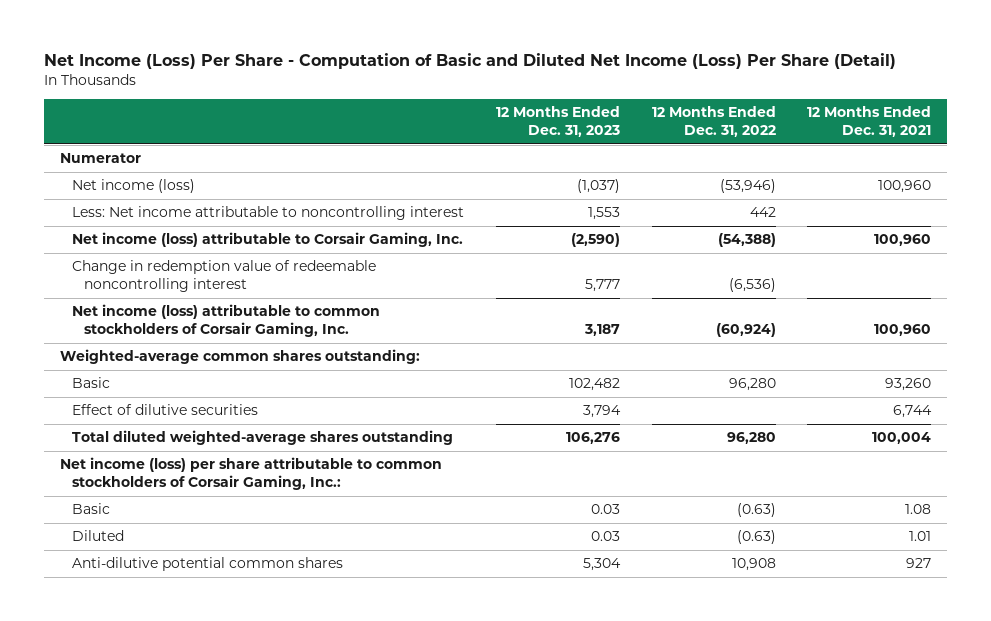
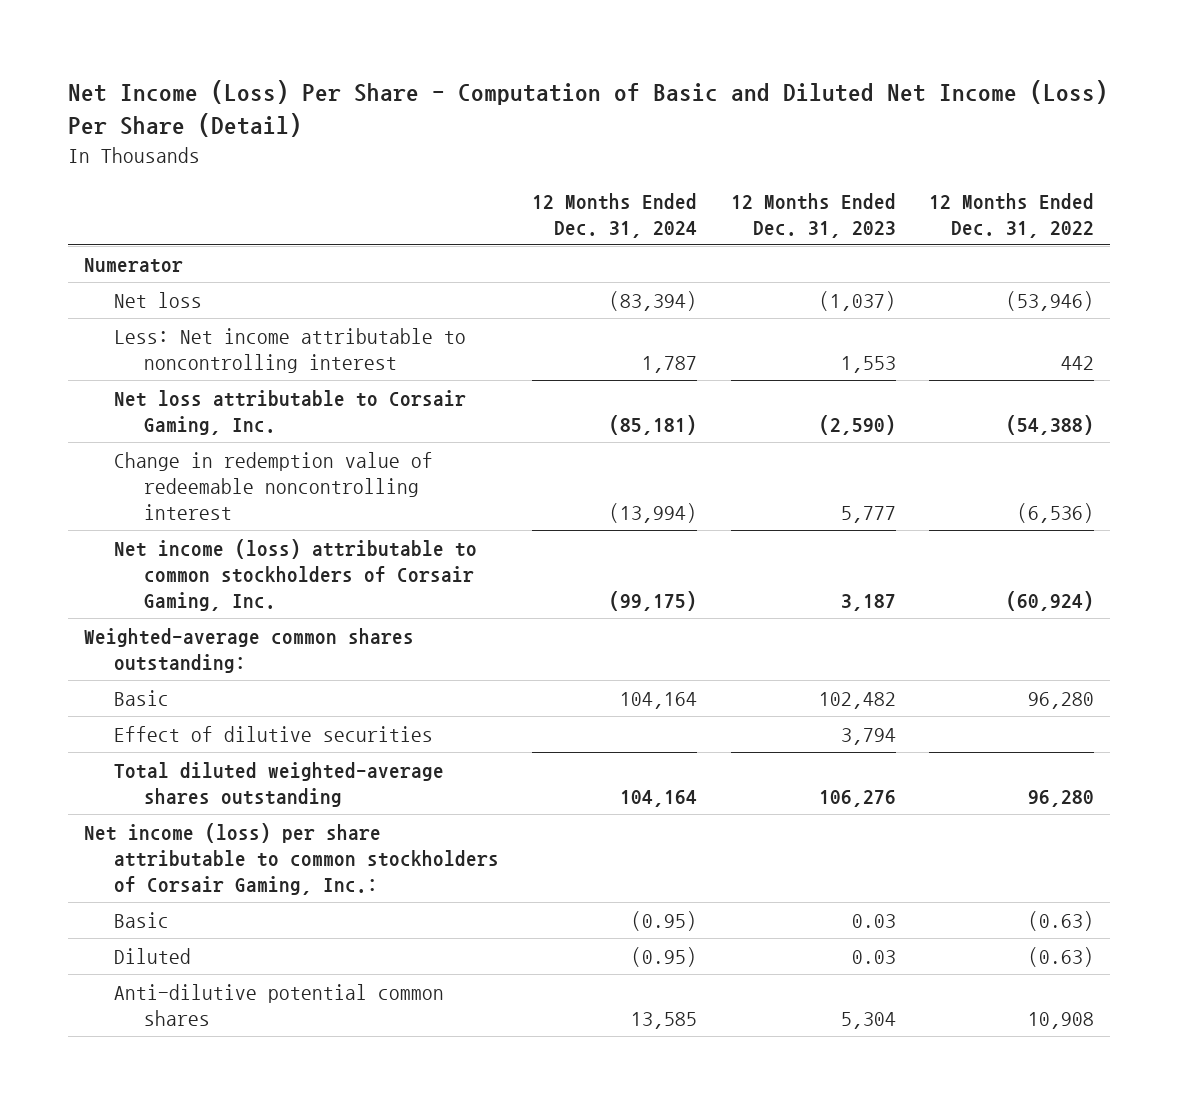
- | 12 Months Ended Dec. 31, 2023 | 12 Months Ended Dec. 31, 2022 | 12 Months Ended Dec. 31, 2021
+ | 12 Months Ended Dec. 31, 2024 | 12 Months Ended Dec. 31, 2023 | 12 Months Ended Dec. 31, 2022
- Net income (loss) | (1,037) | (53,946) | 100,960
+ Net loss | (83,394) | (1,037) | (53,946)
- Net income (loss) attributable to Corsair Gaming, Inc. | (2,590) | (54,388) | 100,960
+ Net loss attributable to Corsair Gaming, Inc. | (85,181) | (2,590) | (54,388)

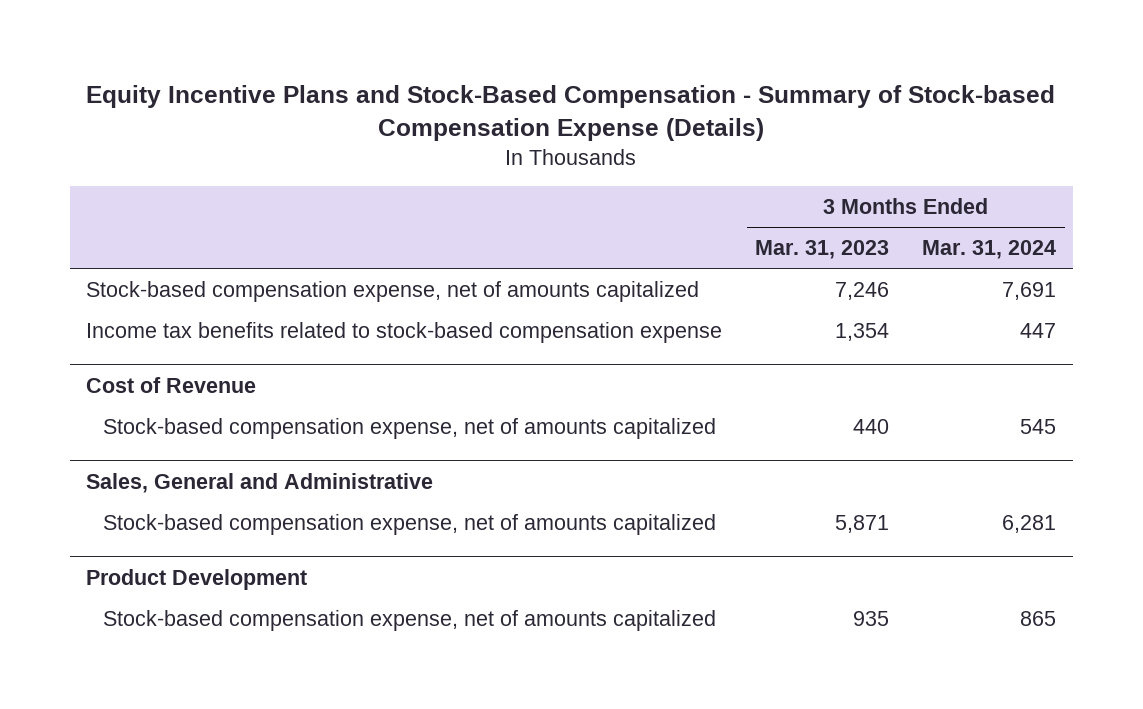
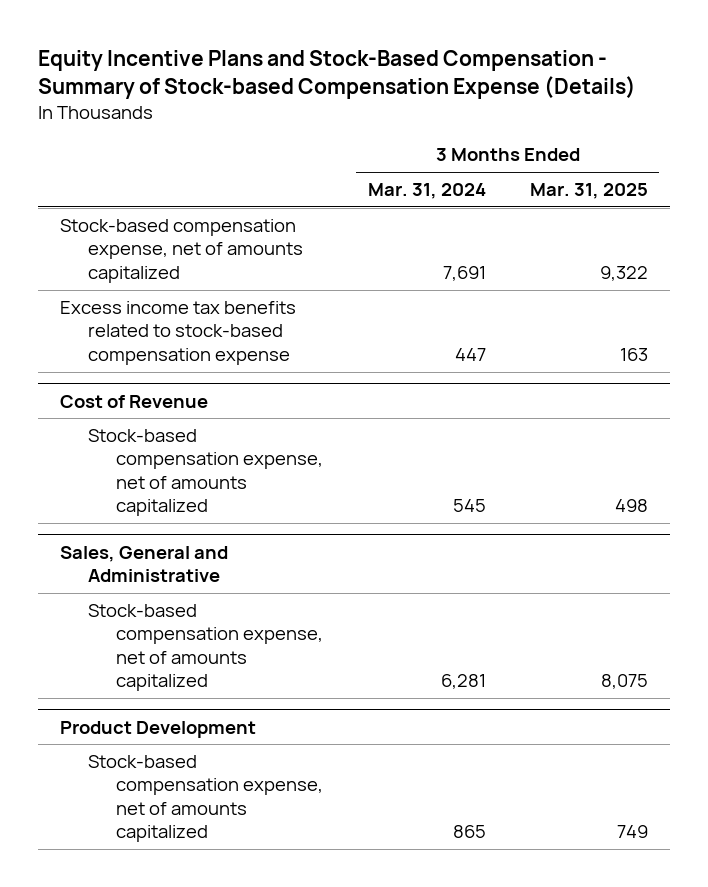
- | 3 Months Ended Mar. 31, 2023 | 3 Months Ended Mar. 31, 2024
+ | 3 Months Ended Mar. 31, 2024 | 3 Months Ended Mar. 31, 2025
- Income tax benefits related to stock-based compensation expense | 1,354 | 447
+ Excess income tax benefits related to stock-based compensation expense | 447 | 163

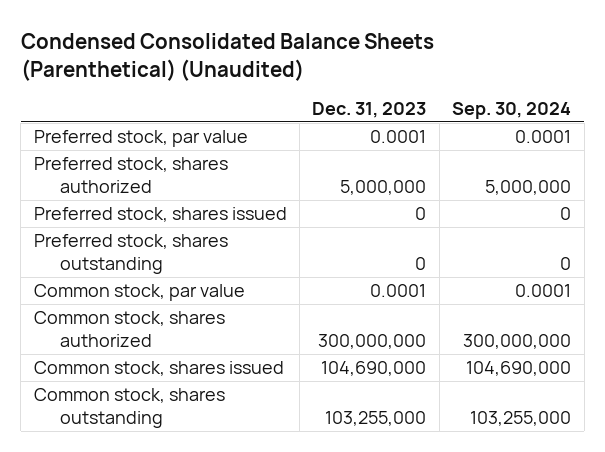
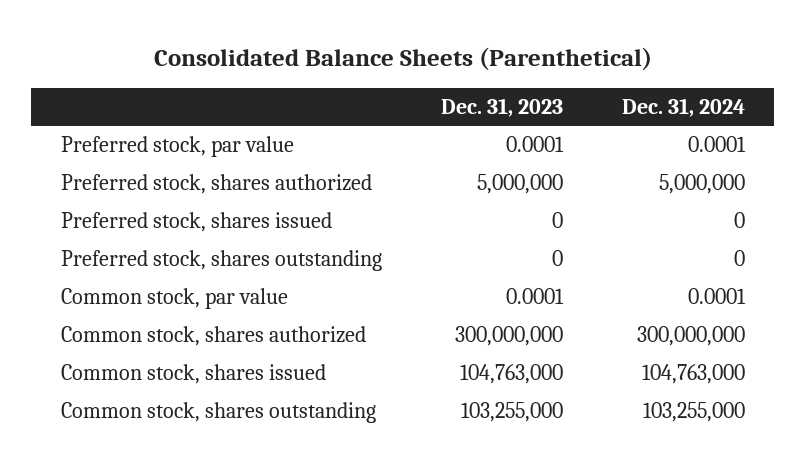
- Condensed Consolidated Balance Sheets (Parenthetical) (Unaudited)
+ Consolidated Balance Sheets (Parenthetical)
- | Dec. 31, 2023 | Sep. 30, 2024
+ | Dec. 31, 2023 | Dec. 31, 2024
- Common stock, shares issued | 104,690,000 | 104,690,000
+ Common stock, shares issued | 104,763,000 | 104,763,000

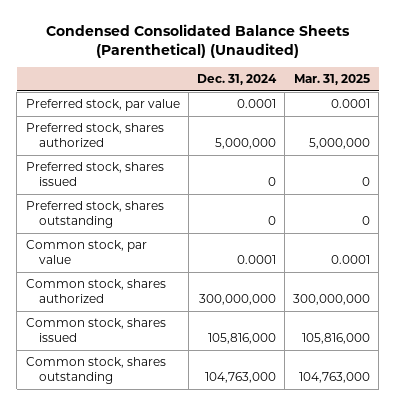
- Consolidated Balance Sheets (Parenthetical)
+ Condensed Consolidated Balance Sheets (Parenthetical) (Unaudited)
- | Dec. 31, 2023 | Dec. 31, 2024
+ | Dec. 31, 2024 | Mar. 31, 2025
- Common stock, shares issued | 104,763,000 | 104,763,000
- Common stock, shares outstanding | 103,255,000 | 103,255,000
+ Common stock, shares issued | 105,816,000 | 105,816,000
+ Common stock, shares outstanding | 104,763,000 | 104,763,000

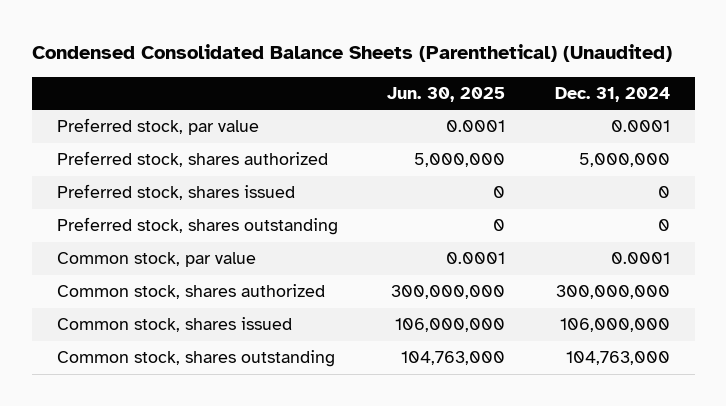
- | Dec. 31, 2024 | Mar. 31, 2025
+ | Jun. 30, 2025 | Dec. 31, 2024
- Common stock, shares issued | 105,816,000 | 105,816,000
+ Common stock, shares issued | 106,000,000 | 106,000,000

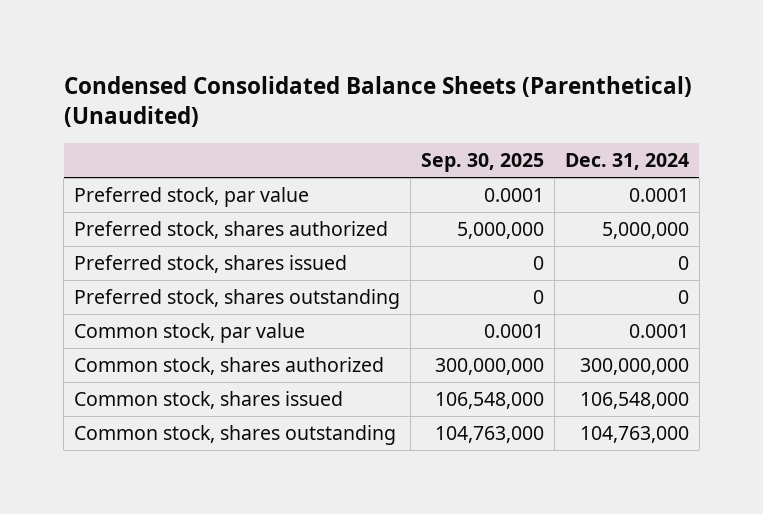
- | Jun. 30, 2025 | Dec. 31, 2024
+ | Sep. 30, 2025 | Dec. 31, 2024
- Common stock, shares issued | 106,000,000 | 106,000,000
+ Common stock, shares issued | 106,548,000 | 106,548,000

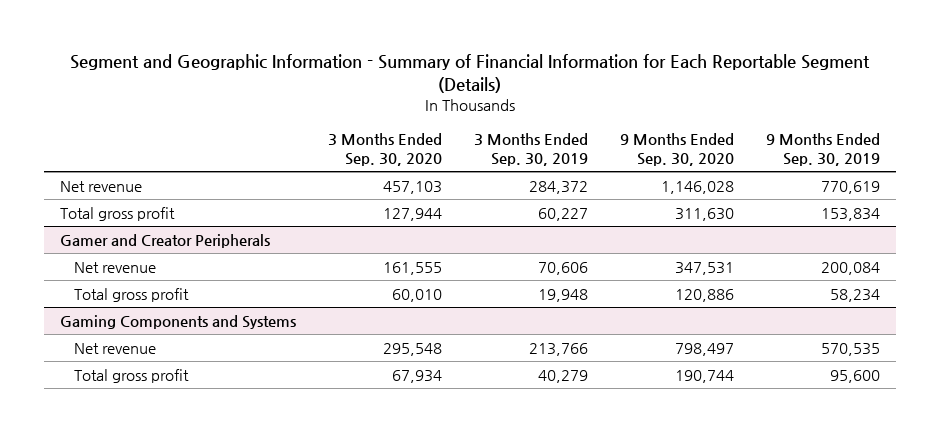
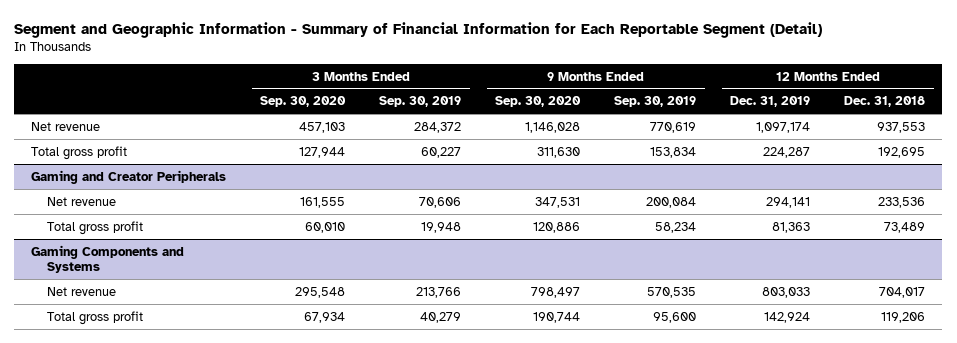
- Segment and Geographic Information - Summary of Financial Information for Each Reportable Segment (Details)
+ Segment and Geographic Information - Summary of Financial Information for Each Reportable Segment (Detail)
- | 3 Months Ended Sep. 30, 2020 | 3 Months Ended Sep. 30, 2019 | 9 Months Ended Sep. 30, 2020 | 9 Months Ended Sep. 30, 2019
+ | 3 Months Ended Sep. 30, 2020 | 3 Months Ended Sep. 30, 2019 | 9 Months Ended Sep. 30, 2020 | 9 Months Ended Sep. 30, 2019 | 12 Months Ended Dec. 31, 2019 | 12 Months Ended Dec. 31, 2018
- Gamer and Creator Peripherals
+ Gaming and Creator Peripherals

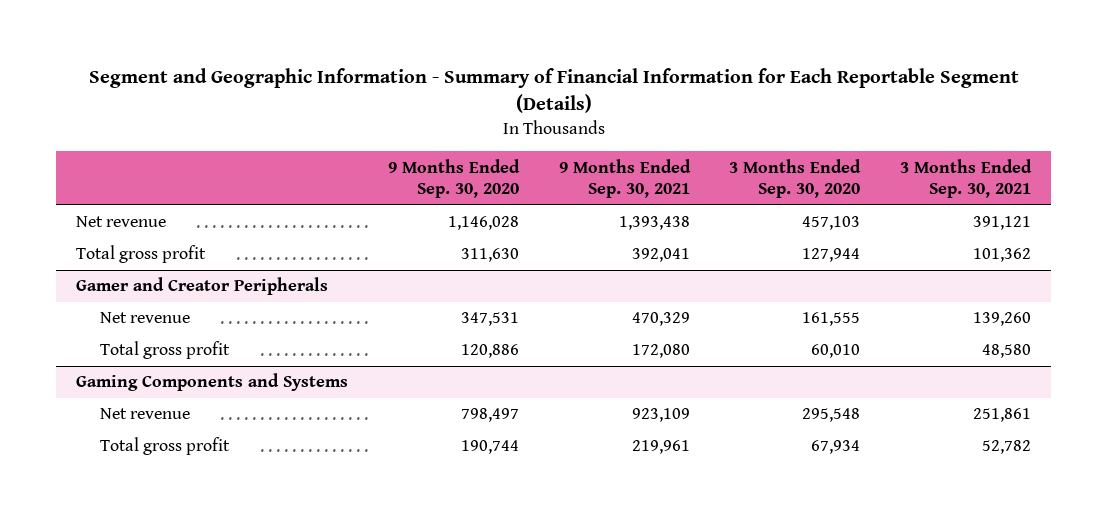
- Segment and Geographic Information - Summary of Financial Information for Each Reportable Segment (Detail)
+ Segment and Geographic Information - Summary of Financial Information for Each Reportable Segment (Details)
- | 3 Months Ended Sep. 30, 2020 | 3 Months Ended Sep. 30, 2019 | 9 Months Ended Sep. 30, 2020 | 9 Months Ended Sep. 30, 2019 | 12 Months Ended Dec. 31, 2019 | 12 Months Ended Dec. 31, 2018
+ | 9 Months Ended Sep. 30, 2020 | 9 Months Ended Sep. 30, 2021 | 3 Months Ended Sep. 30, 2020 | 3 Months Ended Sep. 30, 2021
- Gaming and Creator Peripherals
+ Gamer and Creator Peripherals

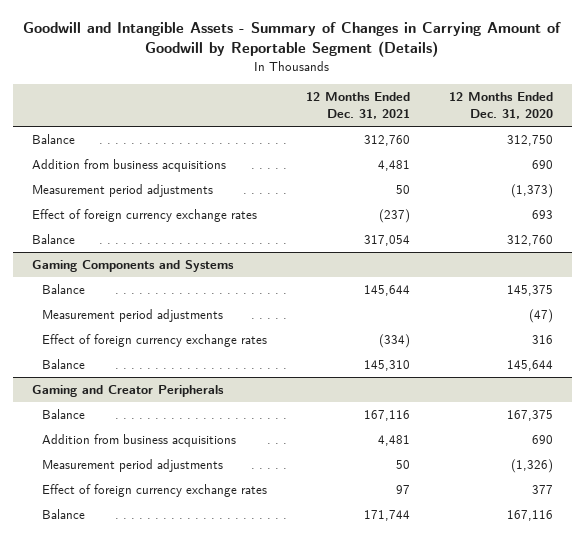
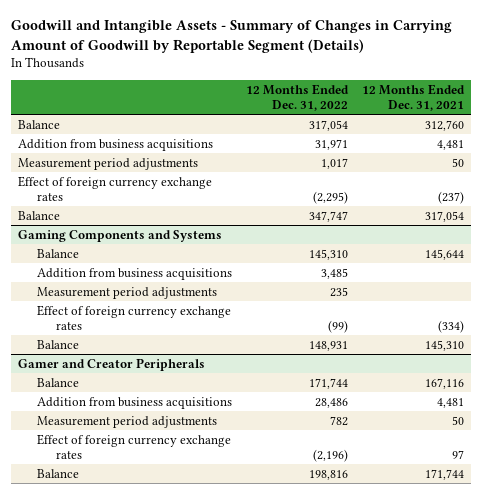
- | 12 Months Ended Dec. 31, 2021 | 12 Months Ended Dec. 31, 2020
+ | 12 Months Ended Dec. 31, 2022 | 12 Months Ended Dec. 31, 2021
@ Gaming Components and Systems
+ Addition from business acquisitions | 3,485 |
- Gaming and Creator Peripherals
+ Gamer and Creator Peripherals

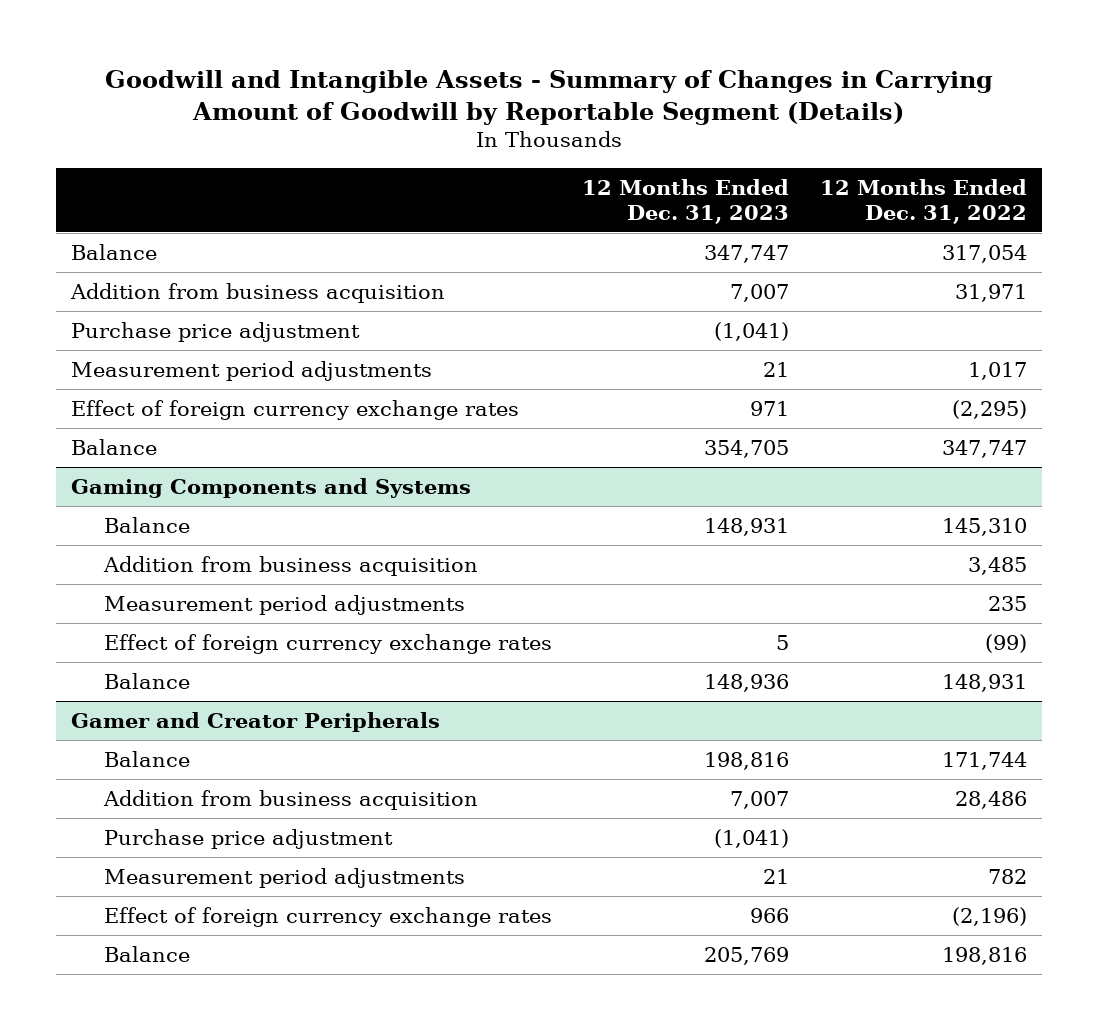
- | 12 Months Ended Dec. 31, 2022 | 12 Months Ended Dec. 31, 2021
+ | 12 Months Ended Dec. 31, 2023 | 12 Months Ended Dec. 31, 2022
- Addition from business acquisitions | 31,971 | 4,481
+ Addition from business acquisition | 7,007 | 31,971
+ Purchase price adjustment | (1,041) |
@ Gaming Components and Systems
- Addition from business acquisitions | 3,485 |
+ Addition from business acquisition | | 3,485
@ Gamer and Creator Peripherals
- Addition from business acquisitions | 28,486 | 4,481
+ Addition from business acquisition | 7,007 | 28,486
+ Purchase price adjustment | (1,041) |

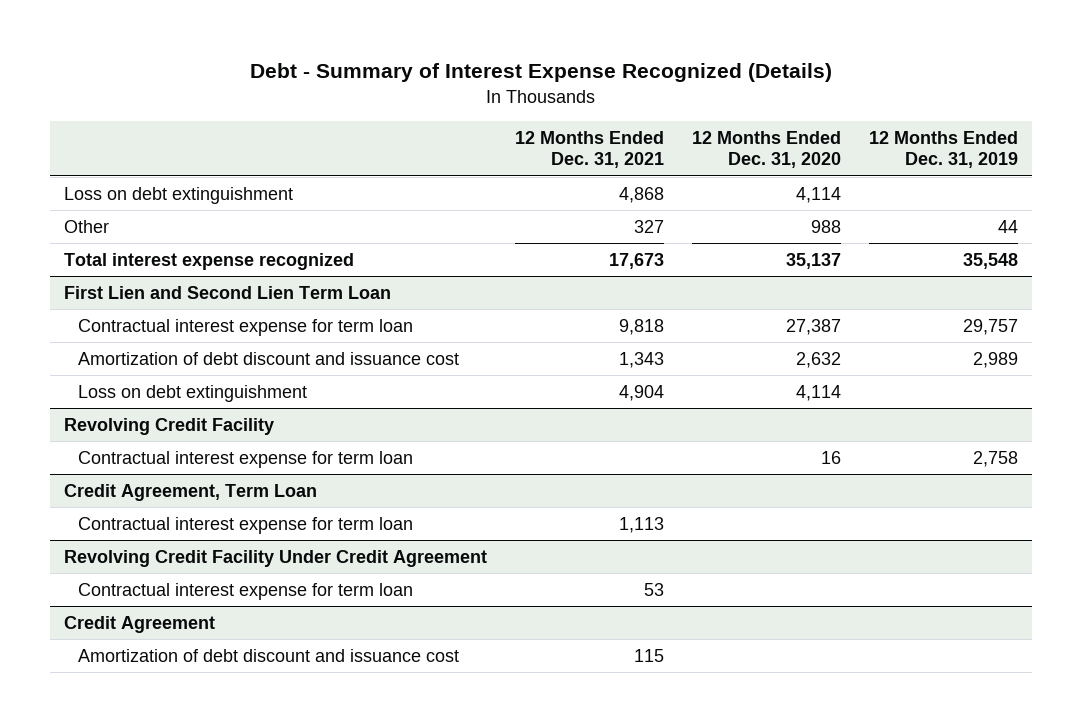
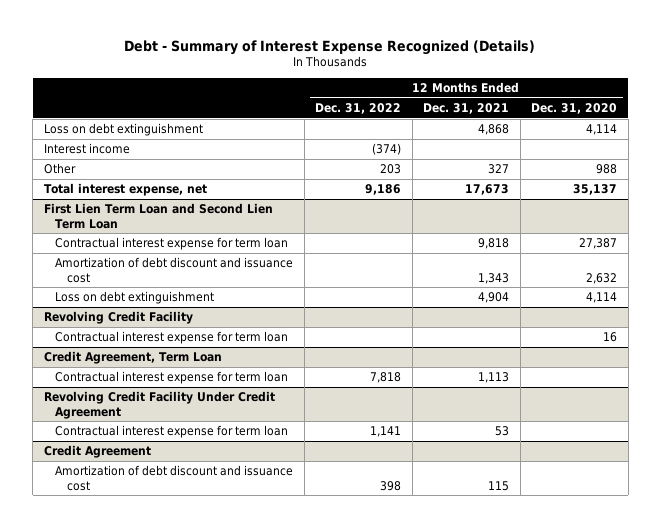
- | 12 Months Ended Dec. 31, 2021 | 12 Months Ended Dec. 31, 2020 | 12 Months Ended Dec. 31, 2019
+ | 12 Months Ended Dec. 31, 2022 | 12 Months Ended Dec. 31, 2021 | 12 Months Ended Dec. 31, 2020
+ Interest income | (374) | |
- Total interest expense recognized | 17,673 | 35,137 | 35,548
- First Lien and Second Lien Term Loan
+ Total interest expense, net | 9,186 | 17,673 | 35,137
+ First Lien Term Loan and Second Lien Term Loan

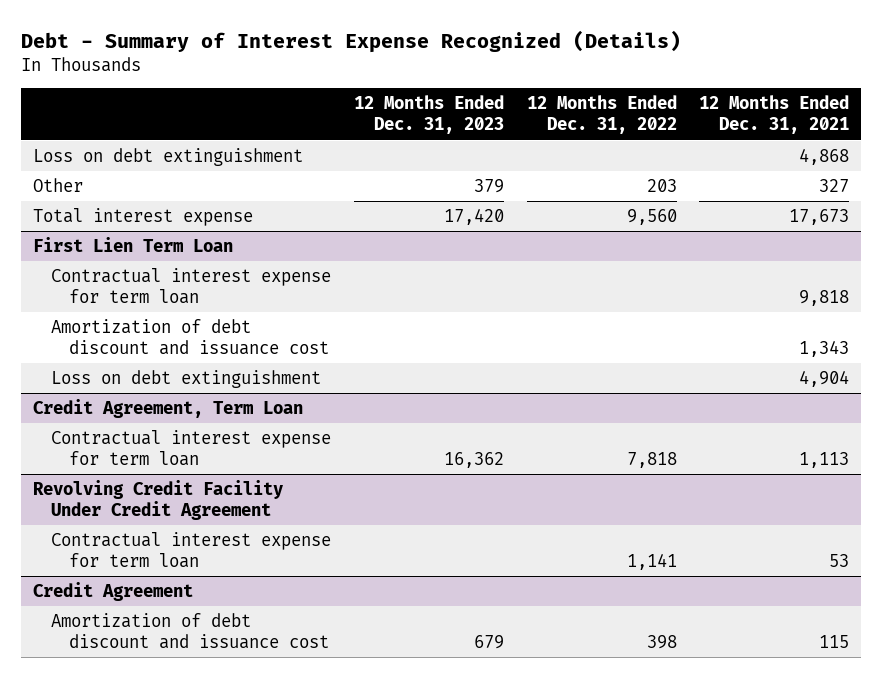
- | 12 Months Ended Dec. 31, 2022 | 12 Months Ended Dec. 31, 2021 | 12 Months Ended Dec. 31, 2020
+ | 12 Months Ended Dec. 31, 2023 | 12 Months Ended Dec. 31, 2022 | 12 Months Ended Dec. 31, 2021
- Interest income | (374) | |
- Total interest expense, net | 9,186 | 17,673 | 35,137
- First Lien Term Loan and Second Lien Term Loan
+ Total interest expense | 17,420 | 9,560 | 17,673
+ First Lien Term Loan
- Revolving Credit Facility
- Contractual interest expense for term loan | | | 16

